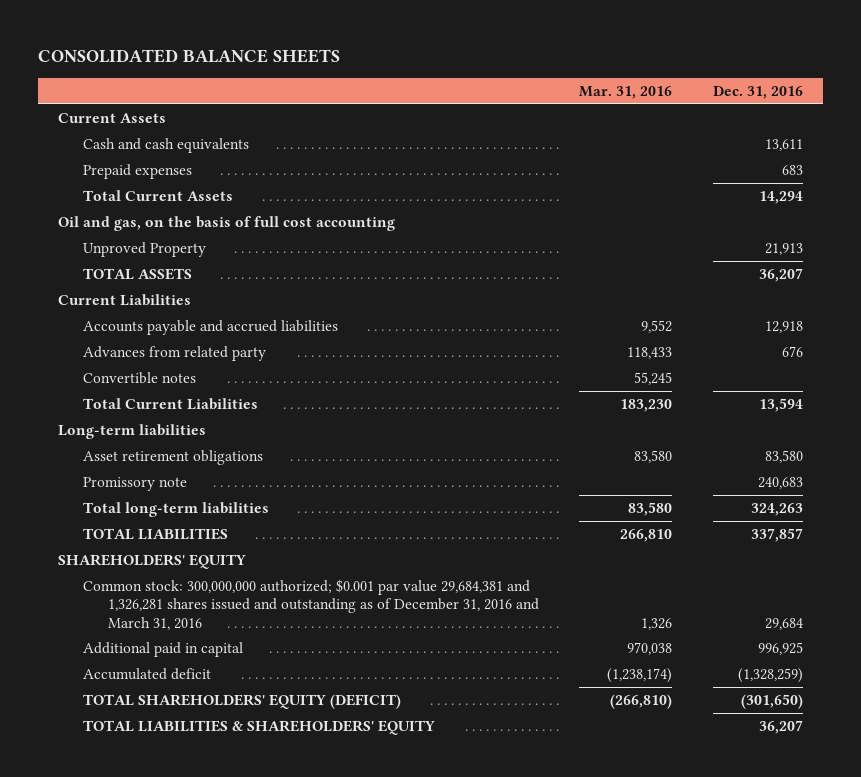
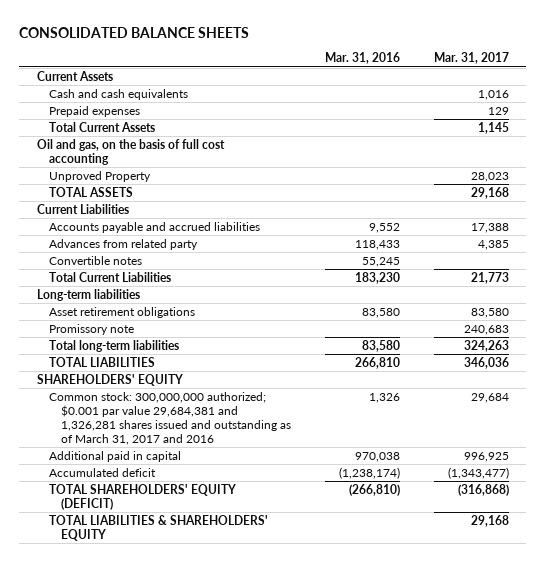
- | Mar. 31, 2016 | Dec. 31, 2016
+ | Mar. 31, 2016 | Mar. 31, 2017
- Common stock: 300,000,000 authorized; $0.001 par value 29,684,381 and 1,326,281 shares issued and outstanding as of December 31, 2016 and March 31, 2016 | 1,326 | 29,684
+ Common stock: 300,000,000 authorized; $0.001 par value 29,684,381 and 1,326,281 shares issued and outstanding as of March 31, 2017 and 2016 | 1,326 | 29,684

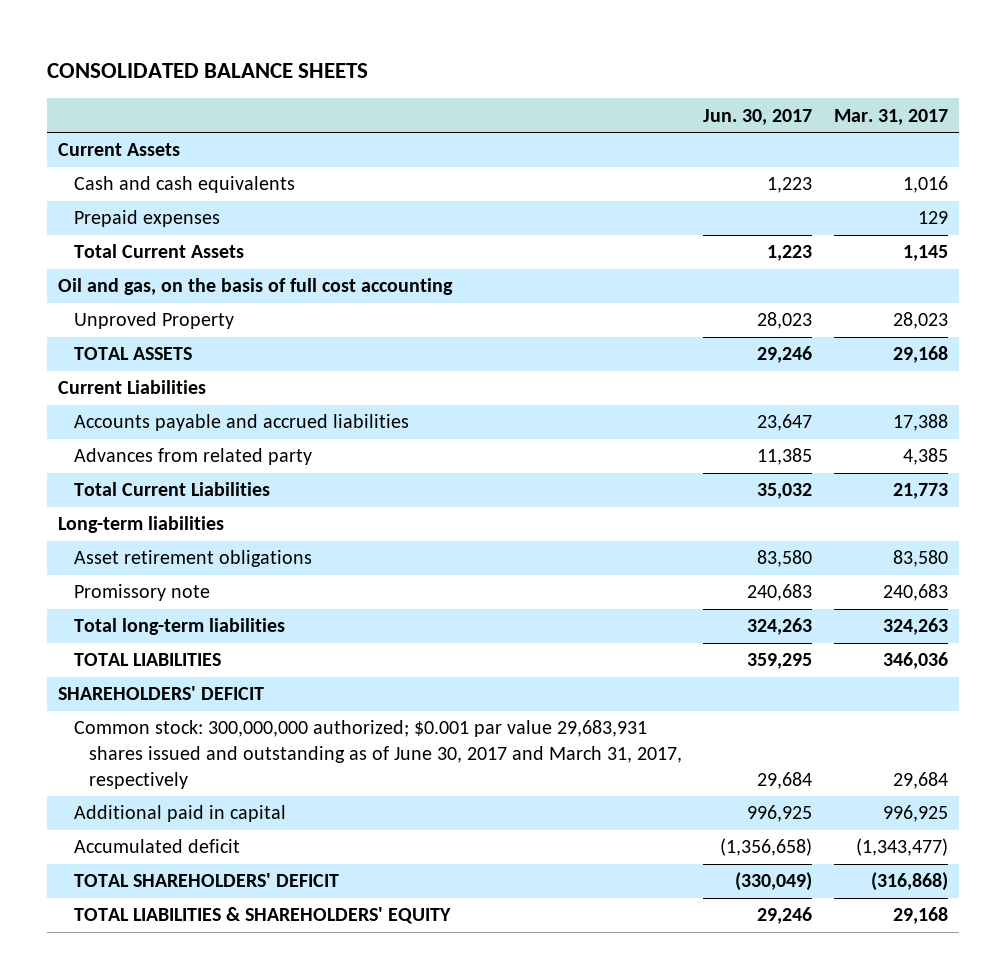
- | Mar. 31, 2016 | Mar. 31, 2017
+ | Jun. 30, 2017 | Mar. 31, 2017
- Convertible notes | 55,245 |
- SHAREHOLDERS' EQUITY
- Common stock: 300,000,000 authorized; $0.001 par value 29,684,381 and 1,326,281 shares issued and outstanding as of March 31, 2017 and 2016 | 1,326 | 29,684
+ SHAREHOLDERS' DEFICIT
+ Common stock: 300,000,000 authorized; $0.001 par value 29,683,931 shares issued and outstanding as of June 30, 2017 and March 31, 2017, respectively | 29,684 | 29,684
- TOTAL SHAREHOLDERS' EQUITY (DEFICIT) | (266,810) | (316,868)
+ TOTAL SHAREHOLDERS' DEFICIT | (330,049) | (316,868)

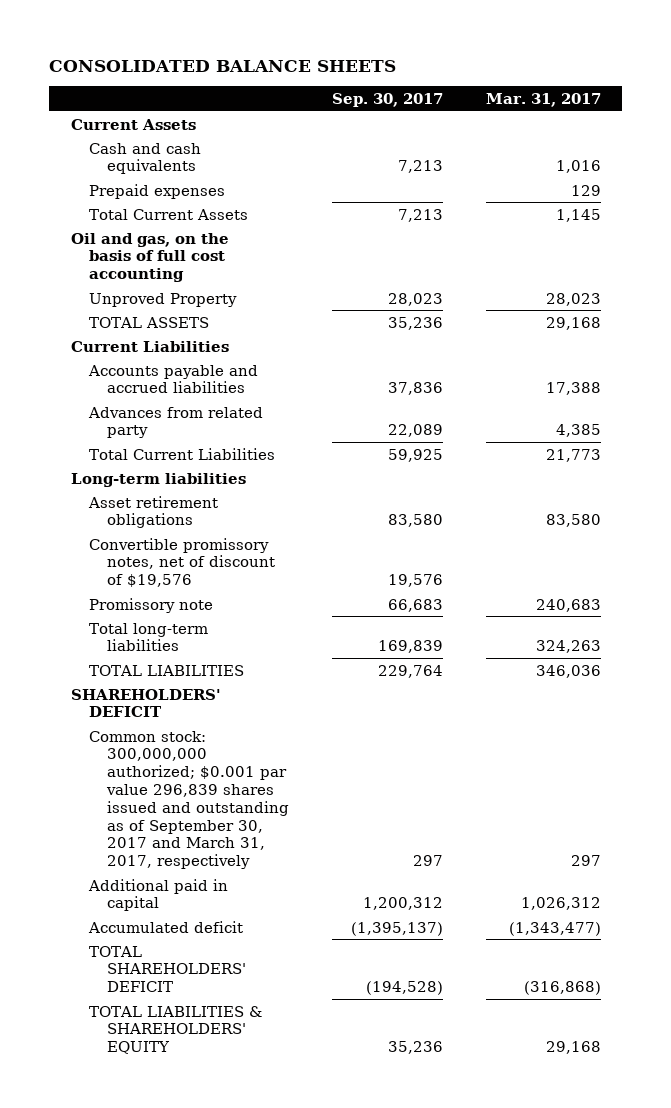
- | Jun. 30, 2017 | Mar. 31, 2017
+ | Sep. 30, 2017 | Mar. 31, 2017
+ Convertible promissory notes, net of discount of $19,576 | 19,576 |
- Common stock: 300,000,000 authorized; $0.001 par value 29,683,931 shares issued and outstanding as of June 30, 2017 and March 31, 2017, respectively | 29,684 | 29,684
- Additional paid in capital | 996,925 | 996,925
+ Common stock: 300,000,000 authorized; $0.001 par value 296,839 shares issued and outstanding as of September 30, 2017 and March 31, 2017, respectively | 297 | 297
+ Additional paid in capital | 1,200,312 | 1,026,312

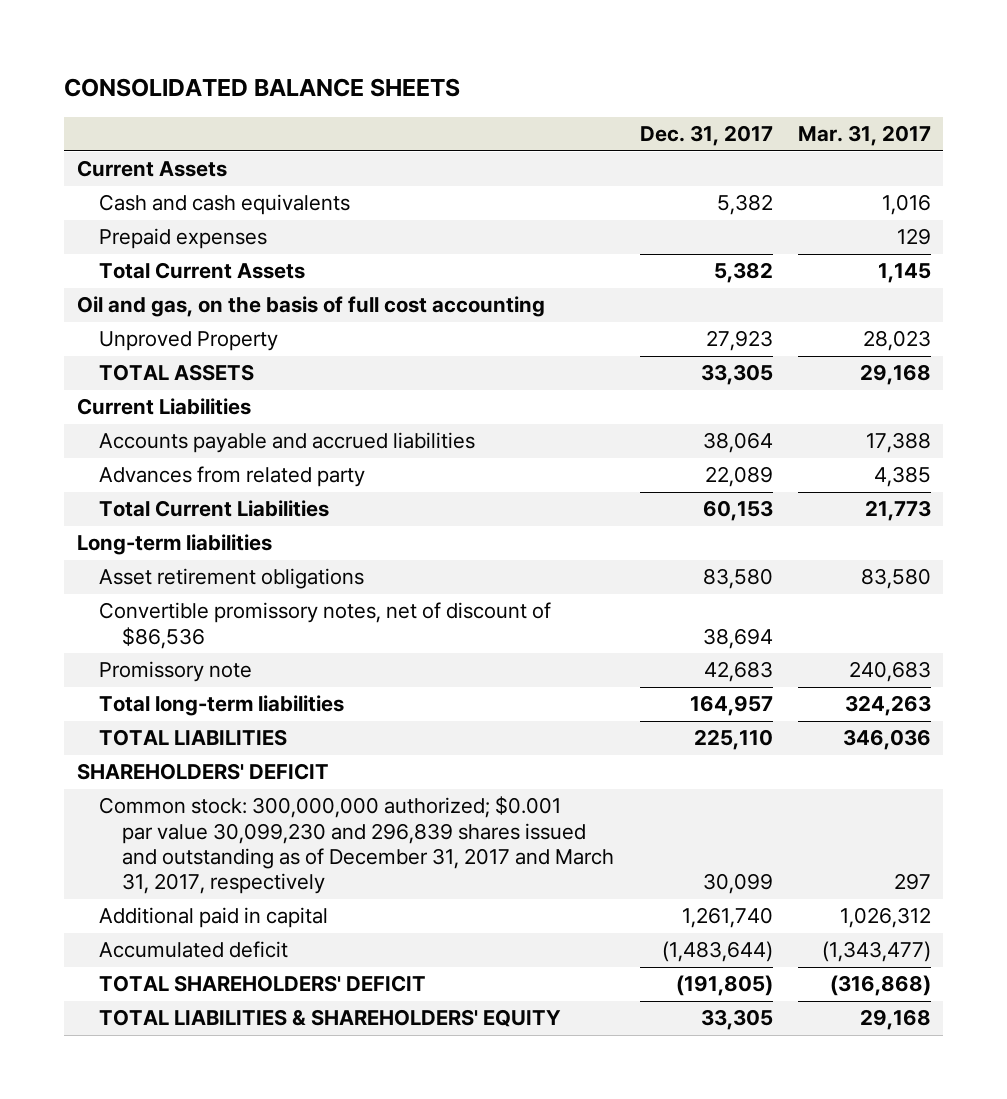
- | Sep. 30, 2017 | Mar. 31, 2017
+ | Dec. 31, 2017 | Mar. 31, 2017
- Convertible promissory notes, net of discount of $19,576 | 19,576 |
+ Convertible promissory notes, net of discount of $86,536 | 38,694 |
- Common stock: 300,000,000 authorized; $0.001 par value 296,839 shares issued and outstanding as of September 30, 2017 and March 31, 2017, respectively | 297 | 297
+ Common stock: 300,000,000 authorized; $0.001 par value 30,099,230 and 296,839 shares issued and outstanding as of December 31, 2017 and March 31, 2017, respectively | 30,099 | 297

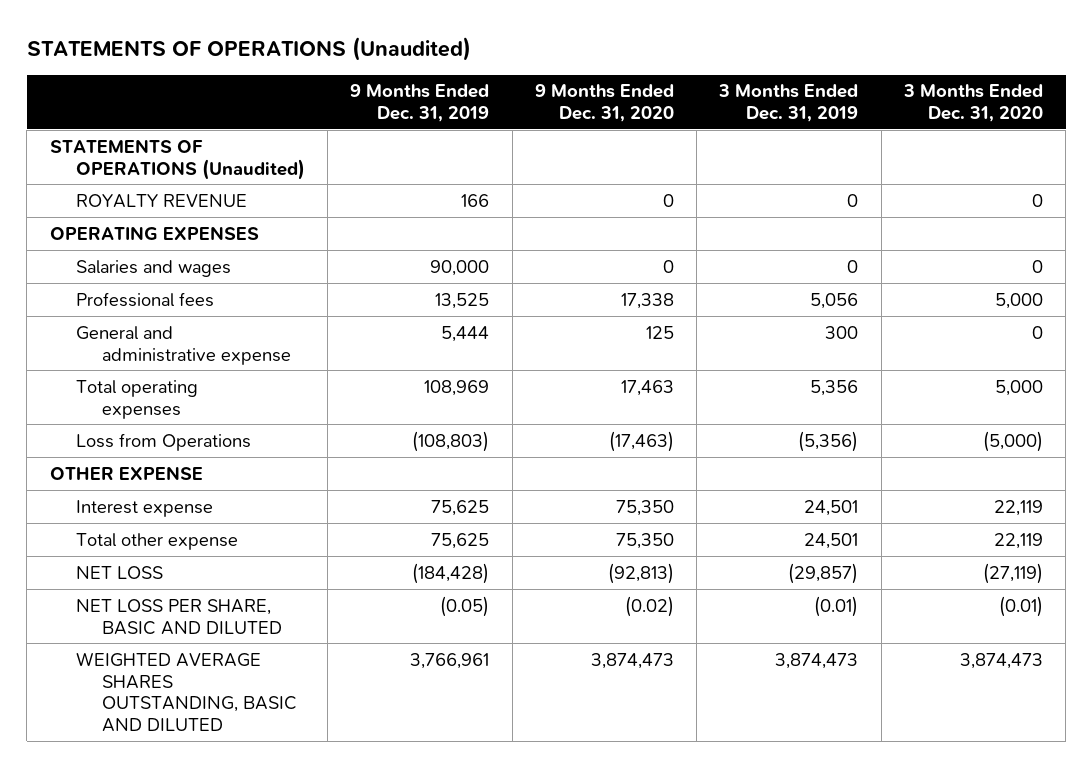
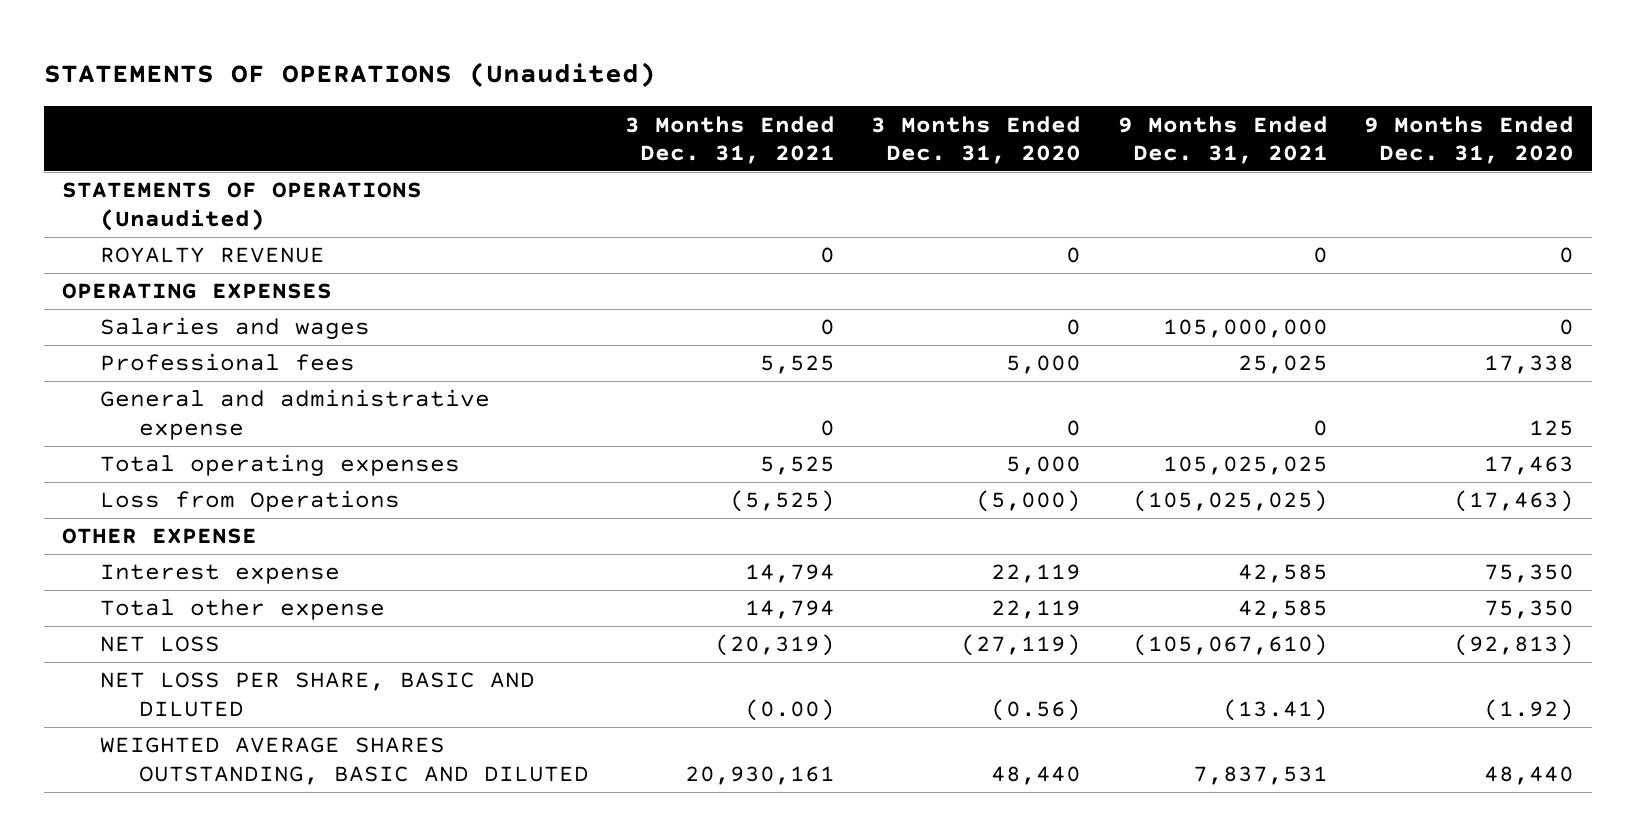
- | 9 Months Ended Dec. 31, 2019 | 9 Months Ended Dec. 31, 2020 | 3 Months Ended Dec. 31, 2019 | 3 Months Ended Dec. 31, 2020
+ | 3 Months Ended Dec. 31, 2021 | 3 Months Ended Dec. 31, 2020 | 9 Months Ended Dec. 31, 2021 | 9 Months Ended Dec. 31, 2020
- NET LOSS PER SHARE, BASIC AND DILUTED | (0.05) | (0.02) | (0.01) | (0.01)
- WEIGHTED AVERAGE SHARES OUTSTANDING, BASIC AND DILUTED | 3,766,961 | 3,874,473 | 3,874,473 | 3,874,473
+ NET LOSS PER SHARE, BASIC AND DILUTED | (0.00) | (0.56) | (13.41) | (1.92)
+ WEIGHTED AVERAGE SHARES OUTSTANDING, BASIC AND DILUTED | 20,930,161 | 48,440 | 7,837,531 | 48,440

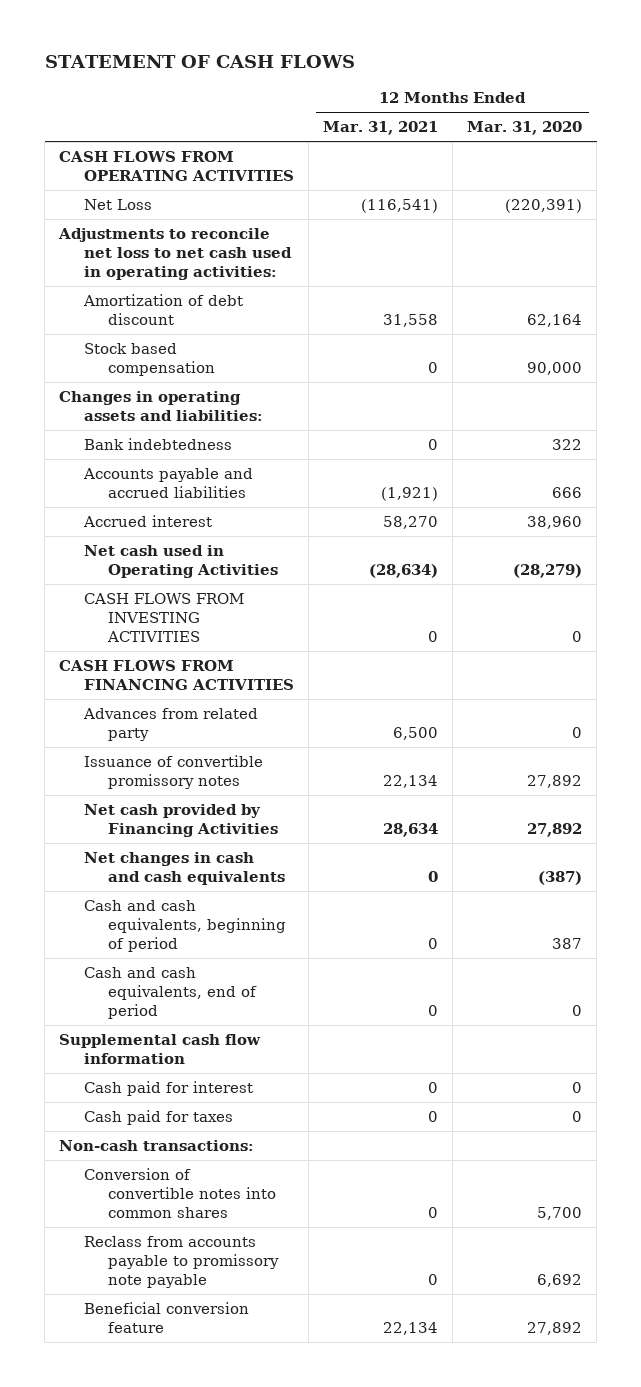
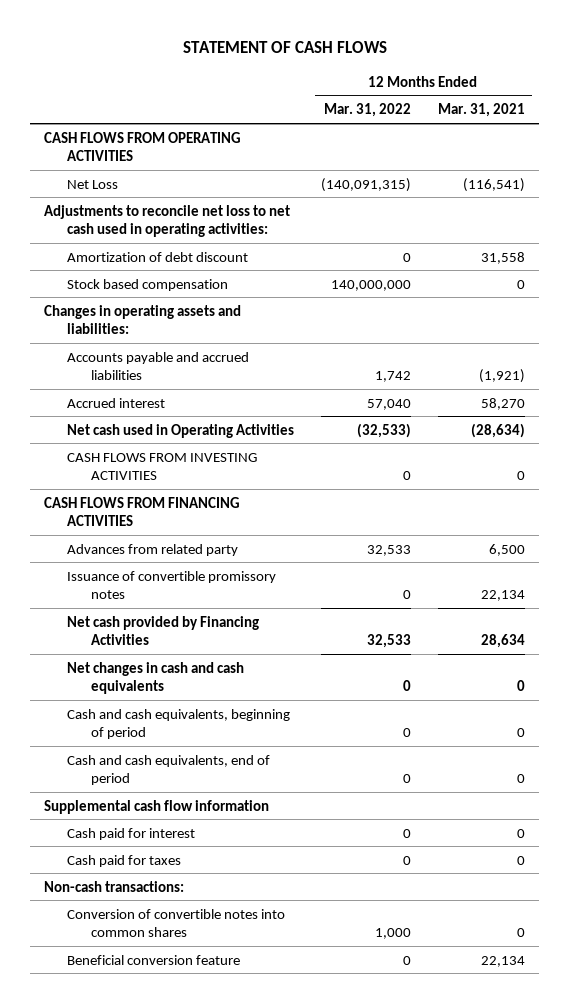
- | 12 Months Ended Mar. 31, 2021 | 12 Months Ended Mar. 31, 2020
+ | 12 Months Ended Mar. 31, 2022 | 12 Months Ended Mar. 31, 2021
- Bank indebtedness | 0 | 322
- Reclass from accounts payable to promissory note payable | 0 | 6,692

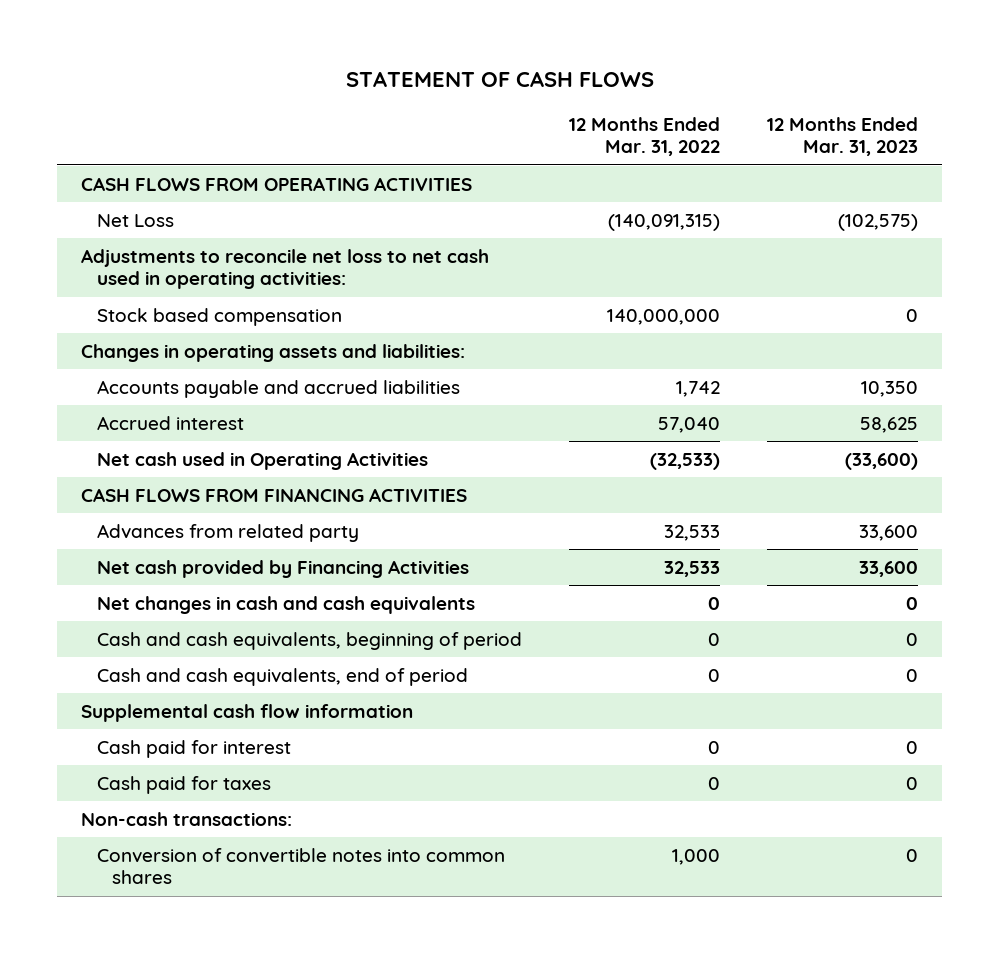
- | 12 Months Ended Mar. 31, 2022 | 12 Months Ended Mar. 31, 2021
+ | 12 Months Ended Mar. 31, 2022 | 12 Months Ended Mar. 31, 2023
- Amortization of debt discount | 0 | 31,558
- CASH FLOWS FROM INVESTING ACTIVITIES | 0 | 0
- Issuance of convertible promissory notes | 0 | 22,134
- Beneficial conversion feature | 0 | 22,134

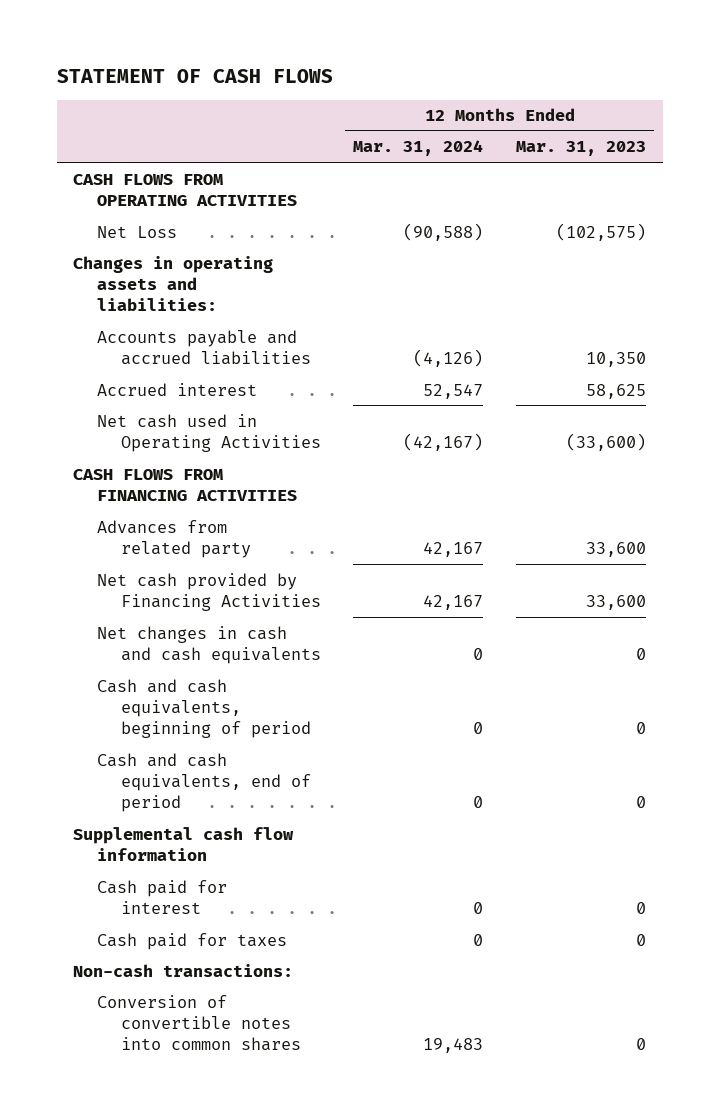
- | 12 Months Ended Mar. 31, 2022 | 12 Months Ended Mar. 31, 2023
+ | 12 Months Ended Mar. 31, 2024 | 12 Months Ended Mar. 31, 2023
- Adjustments to reconcile net loss to net cash used in operating activities:
- Stock based compensation | 140,000,000 | 0

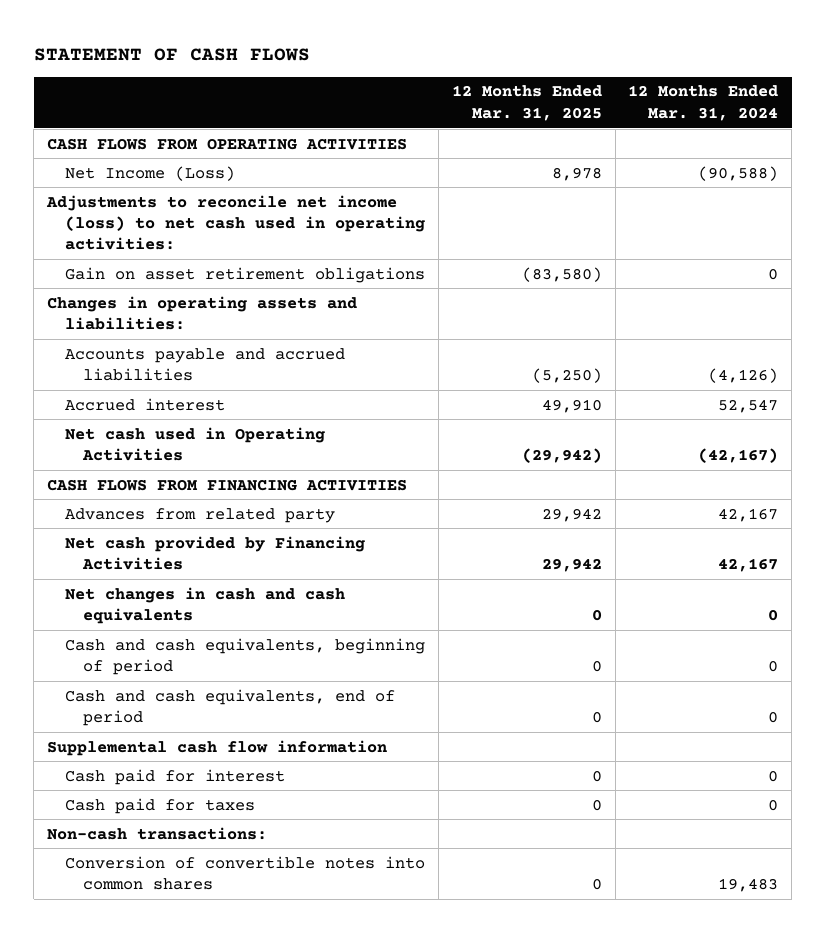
- | 12 Months Ended Mar. 31, 2024 | 12 Months Ended Mar. 31, 2023
+ | 12 Months Ended Mar. 31, 2025 | 12 Months Ended Mar. 31, 2024
- Net Loss | (90,588) | (102,575)
+ Net Income (Loss) | 8,978 | (90,588)
+ Adjustments to reconcile net income (loss) to net cash used in operating activities:
+ Gain on asset retirement obligations | (83,580) | 0

